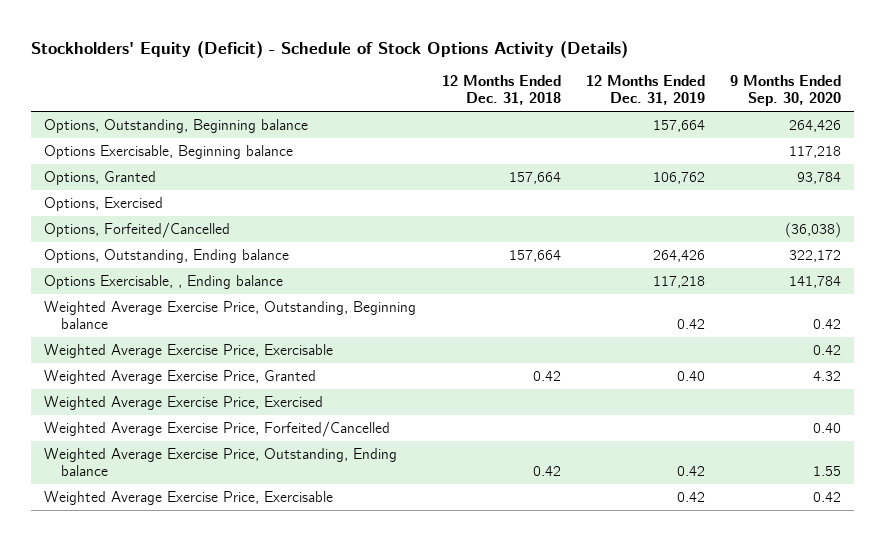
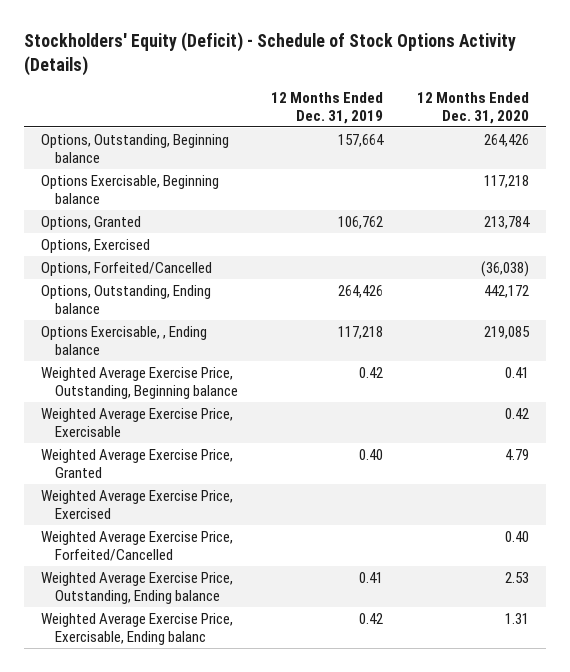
- | 12 Months Ended Dec. 31, 2018 | 12 Months Ended Dec. 31, 2019 | 9 Months Ended Sep. 30, 2020
+ | 12 Months Ended Dec. 31, 2019 | 12 Months Ended Dec. 31, 2020
- Weighted Average Exercise Price, Outstanding, Ending balance | 0.42 | 0.42 | 1.55
- Weighted Average Exercise Price, Exercisable | | 0.42 | 0.42
+ Weighted Average Exercise Price, Outstanding, Ending balance | 0.41 | 2.53
+ Weighted Average Exercise Price, Exercisable, Ending balanc | 0.42 | 1.31

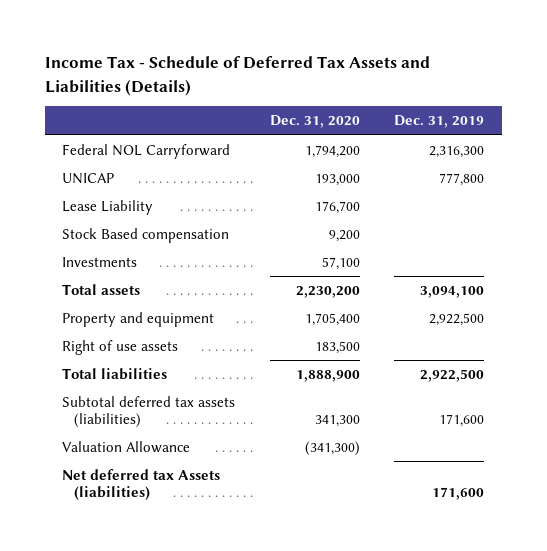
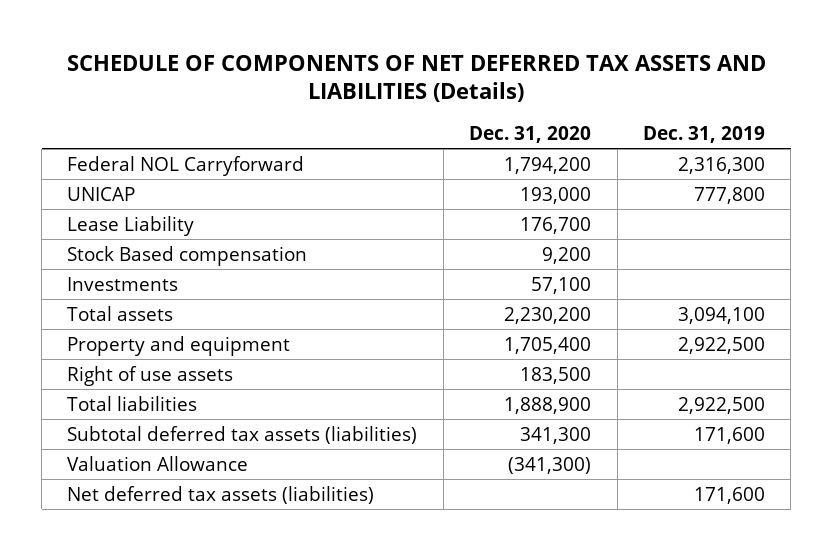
- Income Tax - Schedule of Deferred Tax Assets and Liabilities (Details)
+ SCHEDULE OF COMPONENTS OF NET DEFERRED TAX ASSETS AND LIABILITIES (Details)
- Net deferred tax Assets (liabilities) | | 171,600
+ Net deferred tax assets (liabilities) | | 171,600

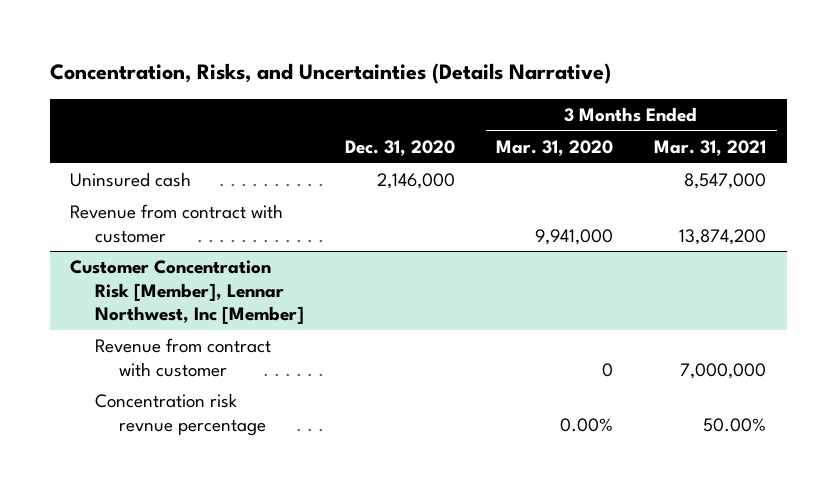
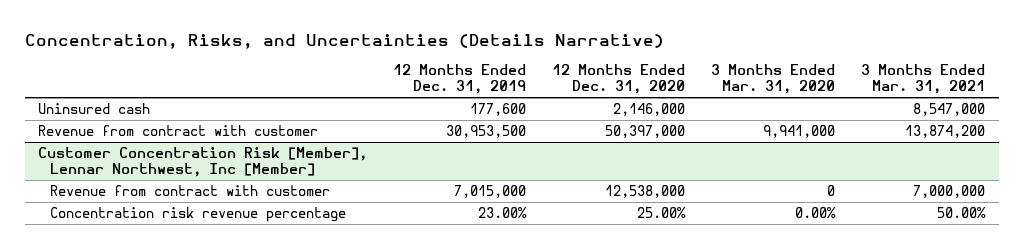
- | Dec. 31, 2020 | 3 Months Ended Mar. 31, 2020 | 3 Months Ended Mar. 31, 2021
+ | 12 Months Ended Dec. 31, 2019 | 12 Months Ended Dec. 31, 2020 | 3 Months Ended Mar. 31, 2020 | 3 Months Ended Mar. 31, 2021
@ Customer Concentration Risk [Member], Lennar Northwest, Inc [Member]
- Concentration risk revnue percentage | | 0.00% | 50.00%
+ Concentration risk revenue percentage | 23.00% | 25.00% | 0.00% | 50.00%

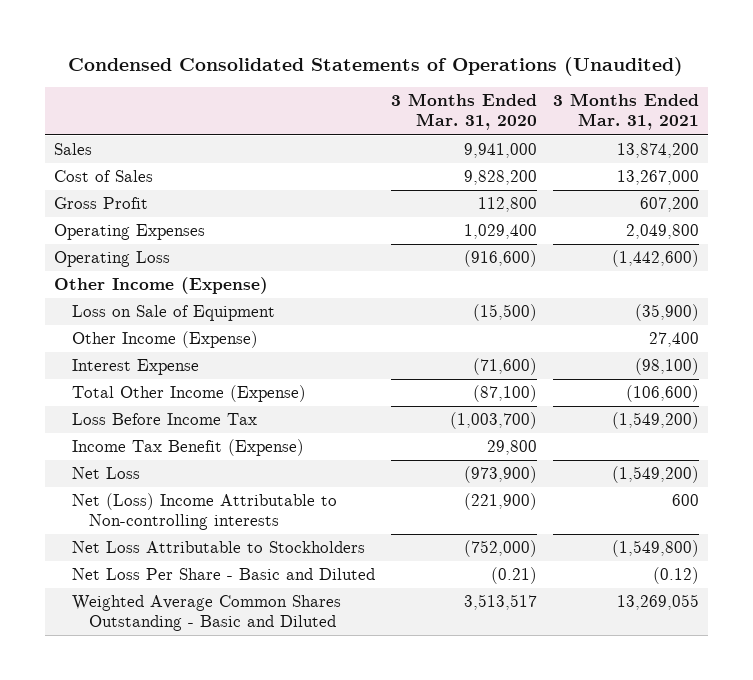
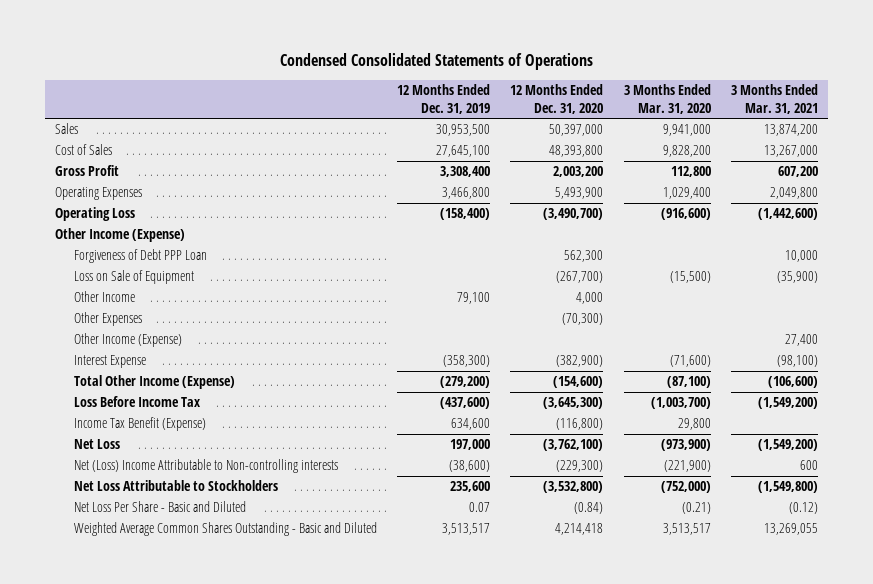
- Condensed Consolidated Statements of Operations (Unaudited)
+ Condensed Consolidated Statements of Operations
- | 3 Months Ended Mar. 31, 2020 | 3 Months Ended Mar. 31, 2021
+ | 12 Months Ended Dec. 31, 2019 | 12 Months Ended Dec. 31, 2020 | 3 Months Ended Mar. 31, 2020 | 3 Months Ended Mar. 31, 2021
+ Forgiveness of Debt PPP Loan | | 562,300 | | 10,000
+ Other Income | 79,100 | 4,000 | |
+ Other Expenses | | (70,300) | |

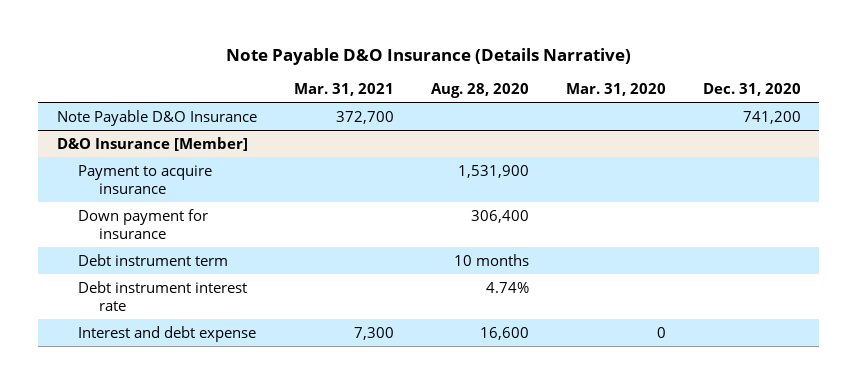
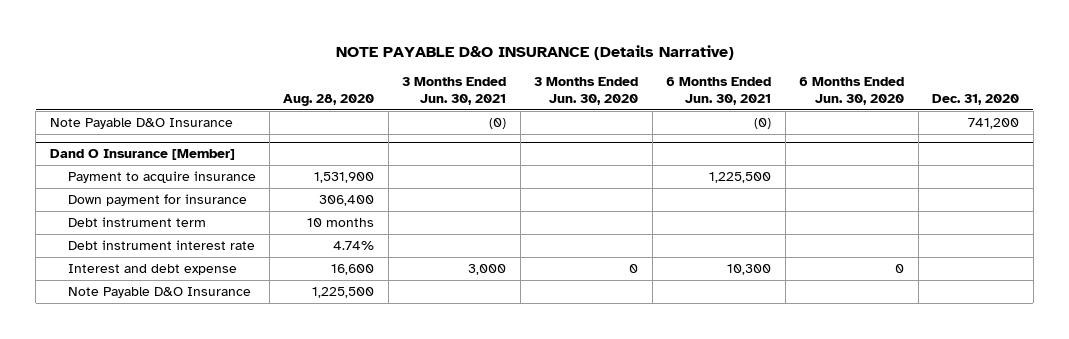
- Note Payable D&O Insurance (Details Narrative)
+ NOTE PAYABLE D&O INSURANCE (Details Narrative)
- | Mar. 31, 2021 | Aug. 28, 2020 | Mar. 31, 2020 | Dec. 31, 2020
+ | Aug. 28, 2020 | 3 Months Ended Jun. 30, 2021 | 3 Months Ended Jun. 30, 2020 | 6 Months Ended Jun. 30, 2021 | 6 Months Ended Jun. 30, 2020 | Dec. 31, 2020
- D&O Insurance [Member]
+ Dand O Insurance [Member]
+ Note Payable D&O Insurance | 1,225,500 | | | | |

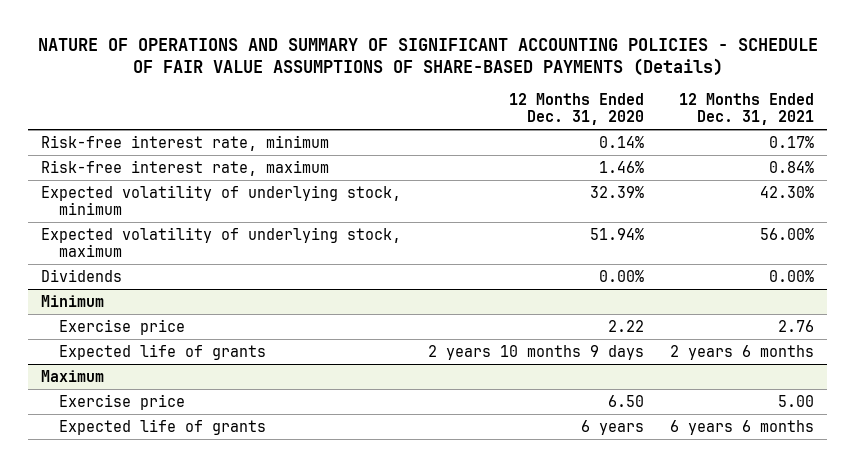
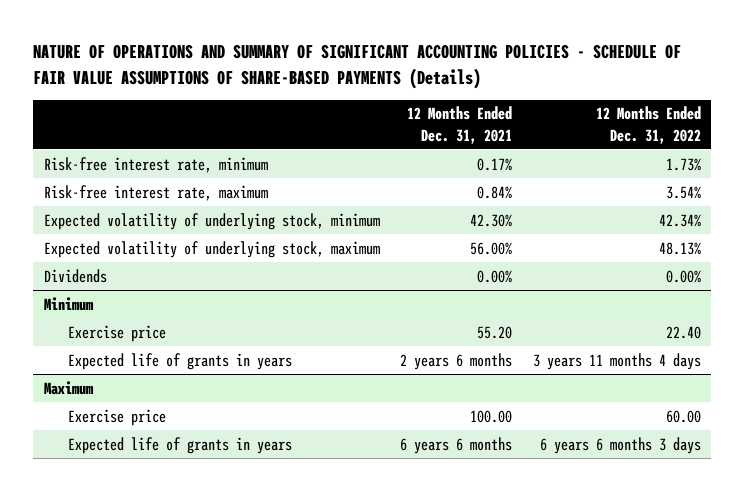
- | 12 Months Ended Dec. 31, 2020 | 12 Months Ended Dec. 31, 2021
+ | 12 Months Ended Dec. 31, 2021 | 12 Months Ended Dec. 31, 2022
@ Minimum
- Exercise price | 2.22 | 2.76
- Expected life of grants | 2 years 10 months 9 days | 2 years 6 months
+ Exercise price | 55.20 | 22.40
+ Expected life of grants in years | 2 years 6 months | 3 years 11 months 4 days
@ Maximum
- Exercise price | 6.50 | 5.00
- Expected life of grants | 6 years | 6 years 6 months
+ Exercise price | 100.00 | 60.00
+ Expected life of grants in years | 6 years 6 months | 6 years 6 months 3 days

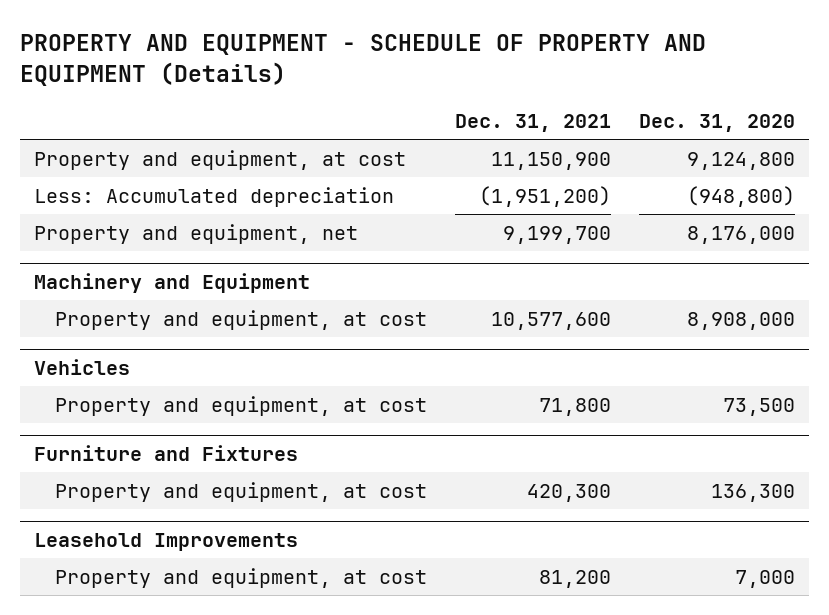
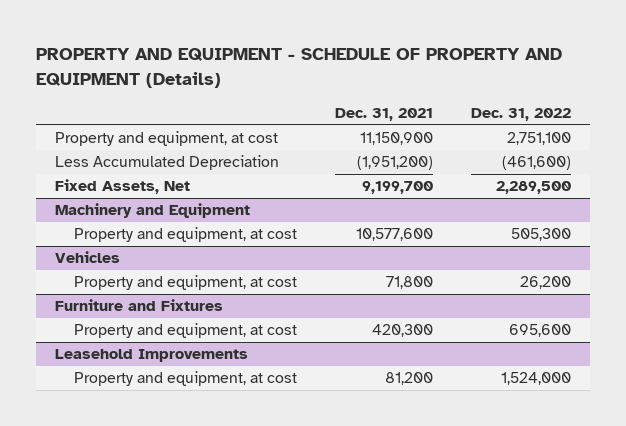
- | Dec. 31, 2021 | Dec. 31, 2020
+ | Dec. 31, 2021 | Dec. 31, 2022
- Less: Accumulated depreciation | (1,951,200) | (948,800)
- Property and equipment, net | 9,199,700 | 8,176,000
+ Less Accumulated Depreciation | (1,951,200) | (461,600)
+ Fixed Assets, Net | 9,199,700 | 2,289,500

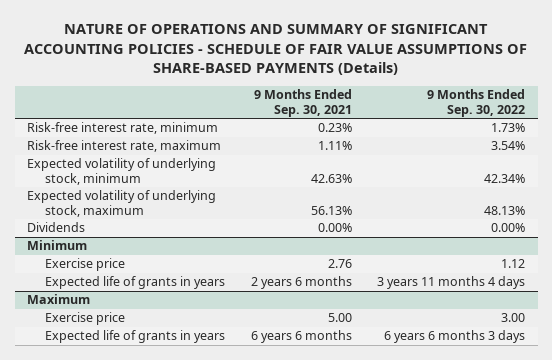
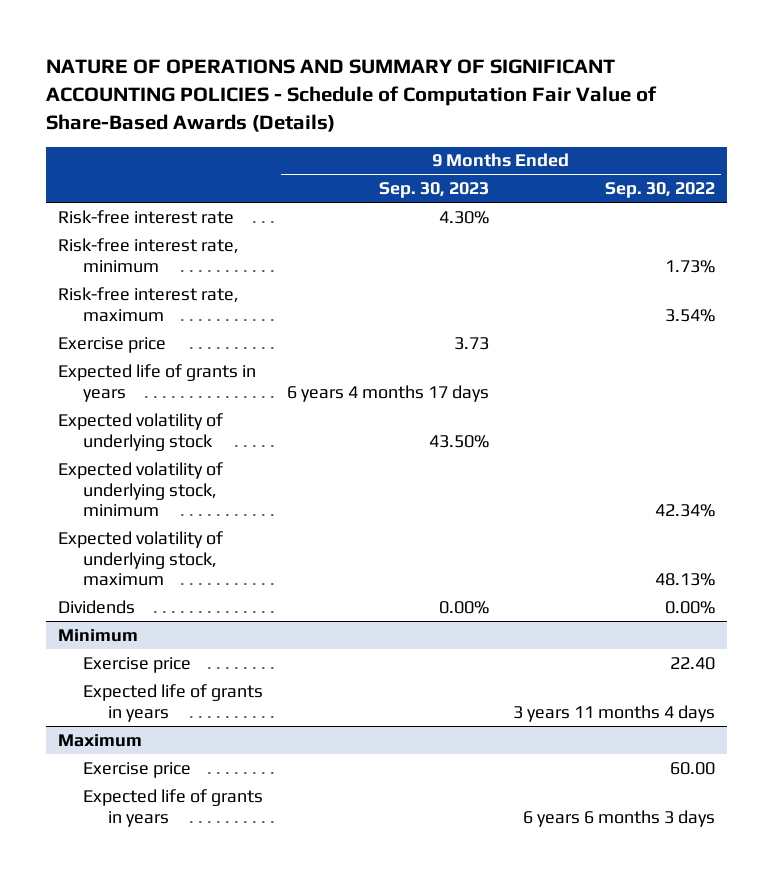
- NATURE OF OPERATIONS AND SUMMARY OF SIGNIFICANT ACCOUNTING POLICIES - SCHEDULE OF FAIR VALUE ASSUMPTIONS OF SHARE-BASED PAYMENTS (Details)
+ NATURE OF OPERATIONS AND SUMMARY OF SIGNIFICANT ACCOUNTING POLICIES - Schedule of Computation Fair Value of Share-Based Awards (Details)
- | 9 Months Ended Sep. 30, 2021 | 9 Months Ended Sep. 30, 2022
+ | 9 Months Ended Sep. 30, 2023 | 9 Months Ended Sep. 30, 2022
+ Risk-free interest rate | 4.30% |
+ Exercise price | 3.73 |
+ Expected life of grants in years | 6 years 4 months 17 days |
+ Expected volatility of underlying stock | 43.50% |
@ Minimum
- Exercise price | 2.76 | 1.12
+ Exercise price | | 22.40
@ Maximum
- Exercise price | 5.00 | 3.00
+ Exercise price | | 60.00

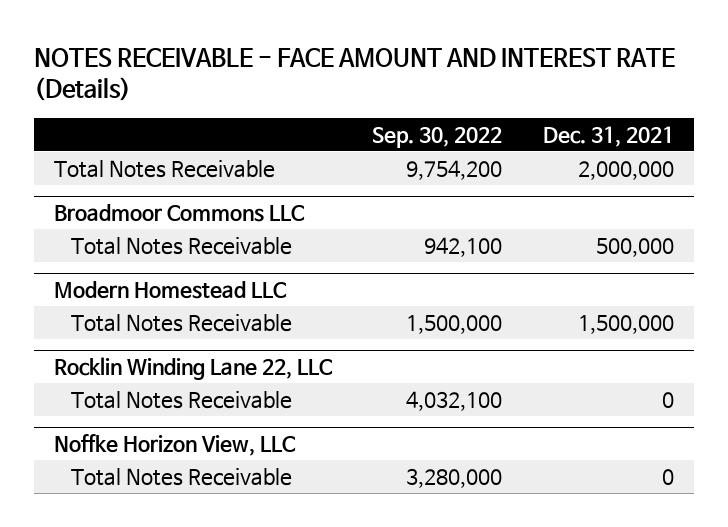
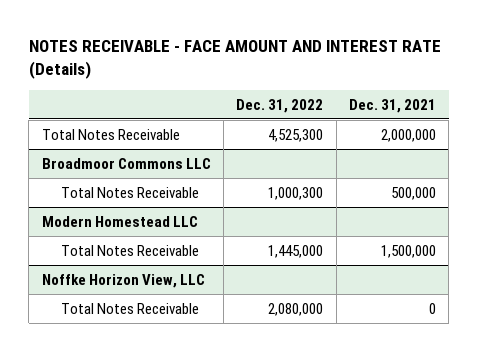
- | Sep. 30, 2022 | Dec. 31, 2021
+ | Dec. 31, 2022 | Dec. 31, 2021
- Rocklin Winding Lane 22, LLC
- Total Notes Receivable | 4,032,100 | 0

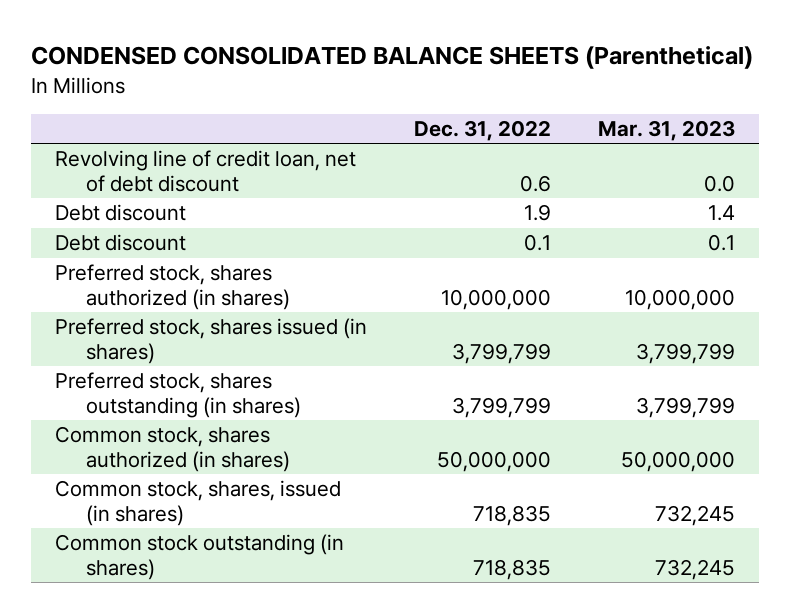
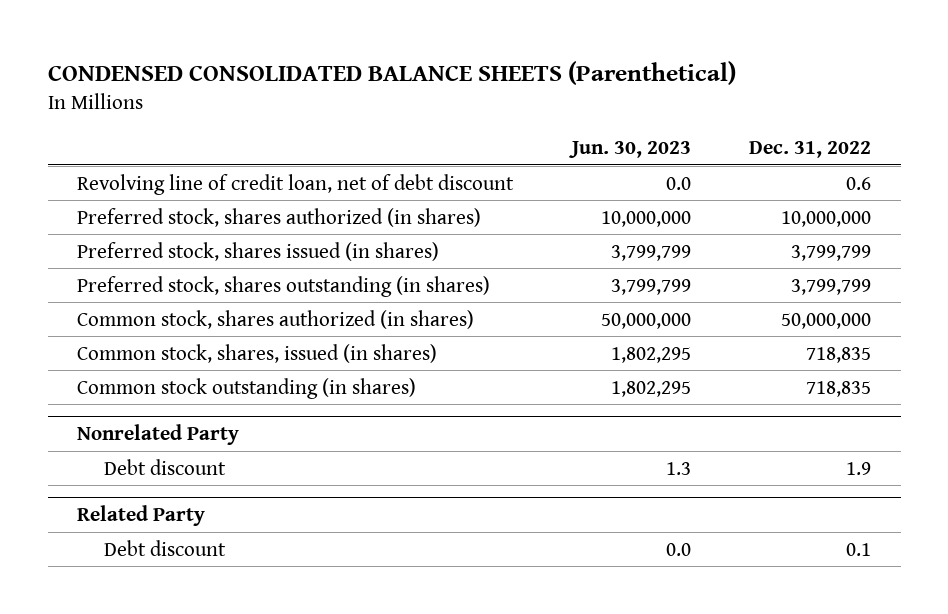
- | Dec. 31, 2022 | Mar. 31, 2023
+ | Jun. 30, 2023 | Dec. 31, 2022
- Debt discount | 1.9 | 1.4
- Debt discount | 0.1 | 0.1
+ Nonrelated Party
+ Debt discount | 1.3 | 1.9
+ Related Party
+ Debt discount | 0.0 | 0.1

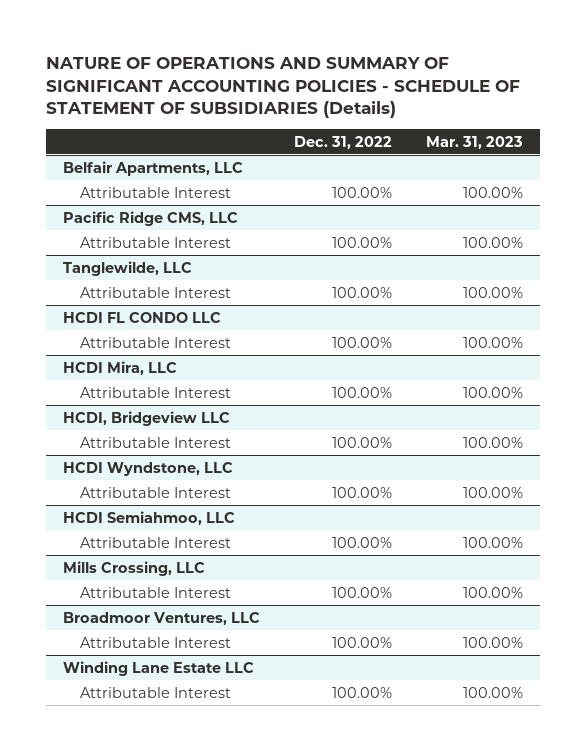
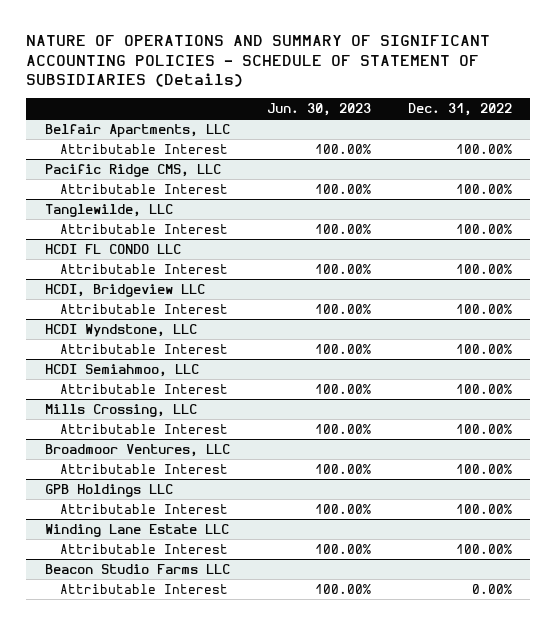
- | Dec. 31, 2022 | Mar. 31, 2023
+ | Jun. 30, 2023 | Dec. 31, 2022
- HCDI Mira, LLC
- Attributable Interest | 100.00% | 100.00%
+ GPB Holdings LLC
+ Attributable Interest | 100.00% | 100.00%
+ Beacon Studio Farms LLC
+ Attributable Interest | 100.00% | 0.00%

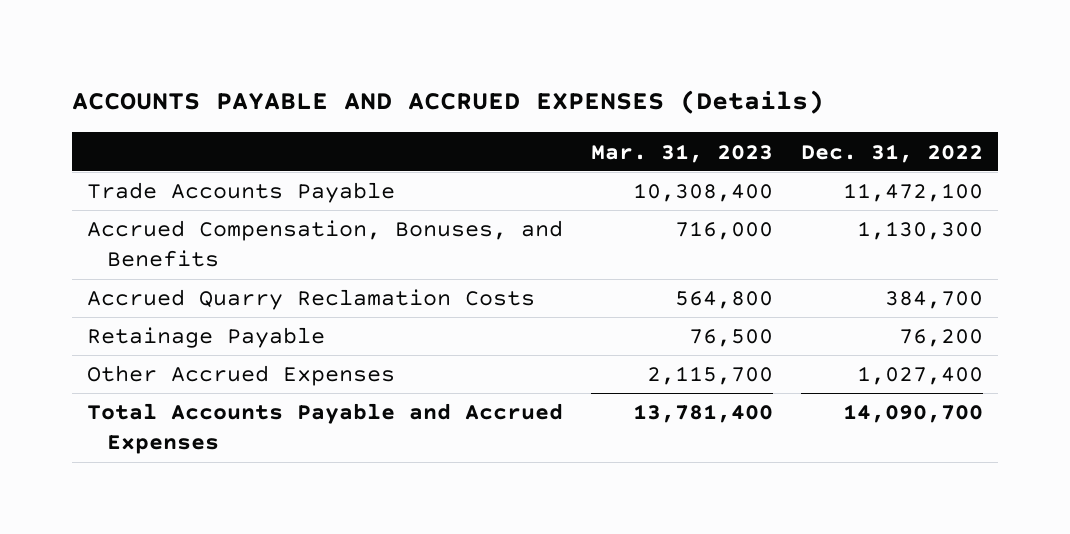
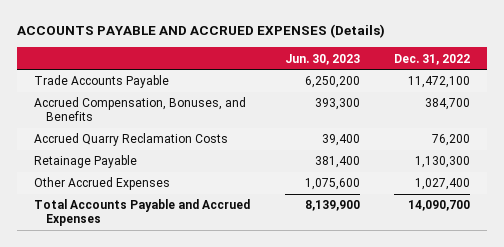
- | Mar. 31, 2023 | Dec. 31, 2022
+ | Jun. 30, 2023 | Dec. 31, 2022
- Accrued Compensation, Bonuses, and Benefits | 716,000 | 1,130,300
- Accrued Quarry Reclamation Costs | 564,800 | 384,700
- Retainage Payable | 76,500 | 76,200
+ Accrued Compensation, Bonuses, and Benefits | 393,300 | 384,700
+ Accrued Quarry Reclamation Costs | 39,400 | 76,200
+ Retainage Payable | 381,400 | 1,130,300

